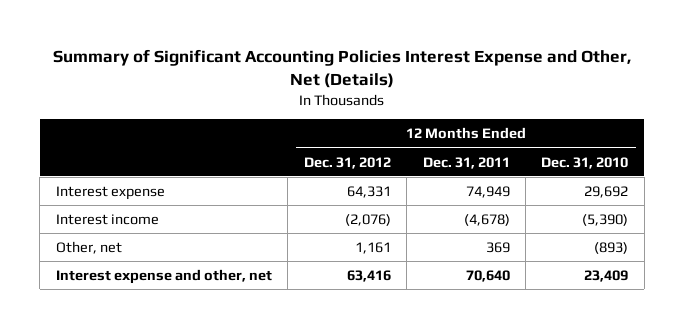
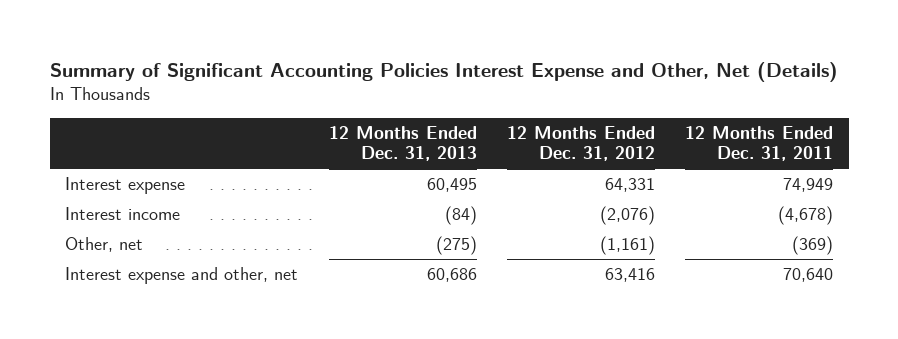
- | 12 Months Ended Dec. 31, 2012 | 12 Months Ended Dec. 31, 2011 | 12 Months Ended Dec. 31, 2010
+ | 12 Months Ended Dec. 31, 2013 | 12 Months Ended Dec. 31, 2012 | 12 Months Ended Dec. 31, 2011
- Other, net | 1,161 | 369 | (893)
+ Other, net | (275) | (1,161) | (369)

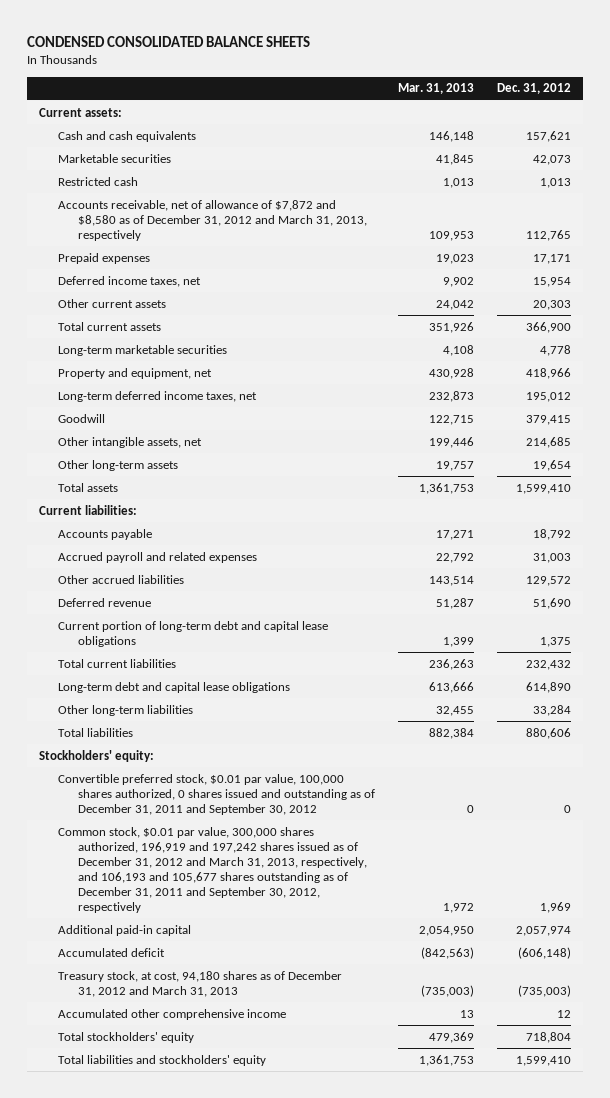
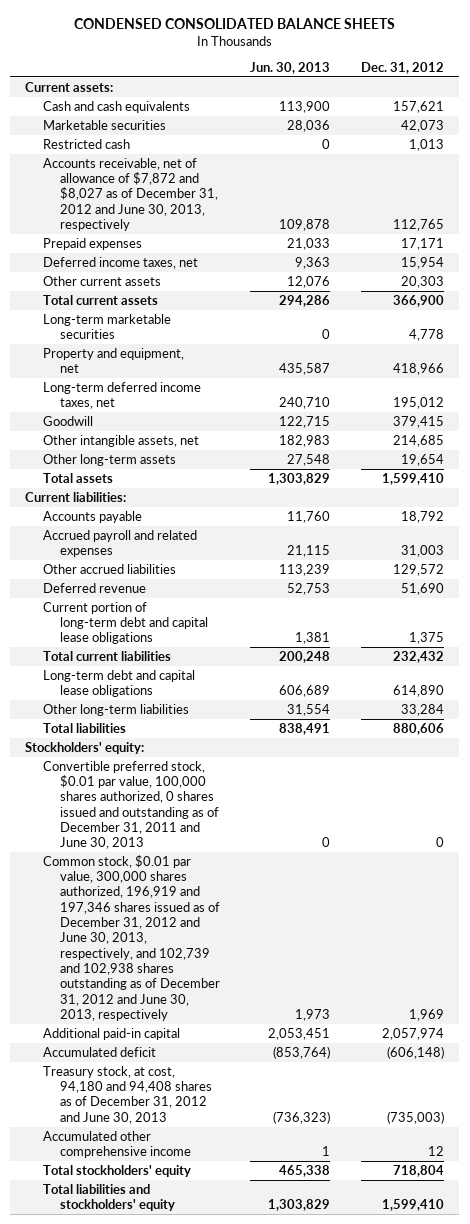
- | Mar. 31, 2013 | Dec. 31, 2012
+ | Jun. 30, 2013 | Dec. 31, 2012
- Accounts receivable, net of allowance of $7,872 and $8,580 as of December 31, 2012 and March 31, 2013, respectively | 109,953 | 112,765
+ Accounts receivable, net of allowance of $7,872 and $8,027 as of December 31, 2012 and June 30, 2013, respectively | 109,878 | 112,765
- Convertible preferred stock, $0.01 par value, 100,000 shares authorized, 0 shares issued and outstanding as of December 31, 2011 and September 30, 2012 | 0 | 0
- Common stock, $0.01 par value, 300,000 shares authorized, 196,919 and 197,242 shares issued as of December 31, 2012 and March 31, 2013, respectively, and 106,193 and 105,677 shares outstanding as of December 31, 2011 and September 30, 2012, respectively | 1,972 | 1,969
+ Convertible preferred stock, $0.01 par value, 100,000 shares authorized, 0 shares issued and outstanding as of December 31, 2011 and June 30, 2013 | 0 | 0
+ Common stock, $0.01 par value, 300,000 shares authorized, 196,919 and 197,346 shares issued as of December 31, 2012 and June 30, 2013, respectively, and 102,739 and 102,938 shares outstanding as of December 31, 2012 and June 30, 2013, respectively | 1,973 | 1,969
- Treasury stock, at cost, 94,180 shares as of December 31, 2012 and March 31, 2013 | (735,003) | (735,003)
+ Treasury stock, at cost, 94,180 and 94,408 shares as of December 31, 2012 and June 30, 2013 | (736,323) | (735,003)

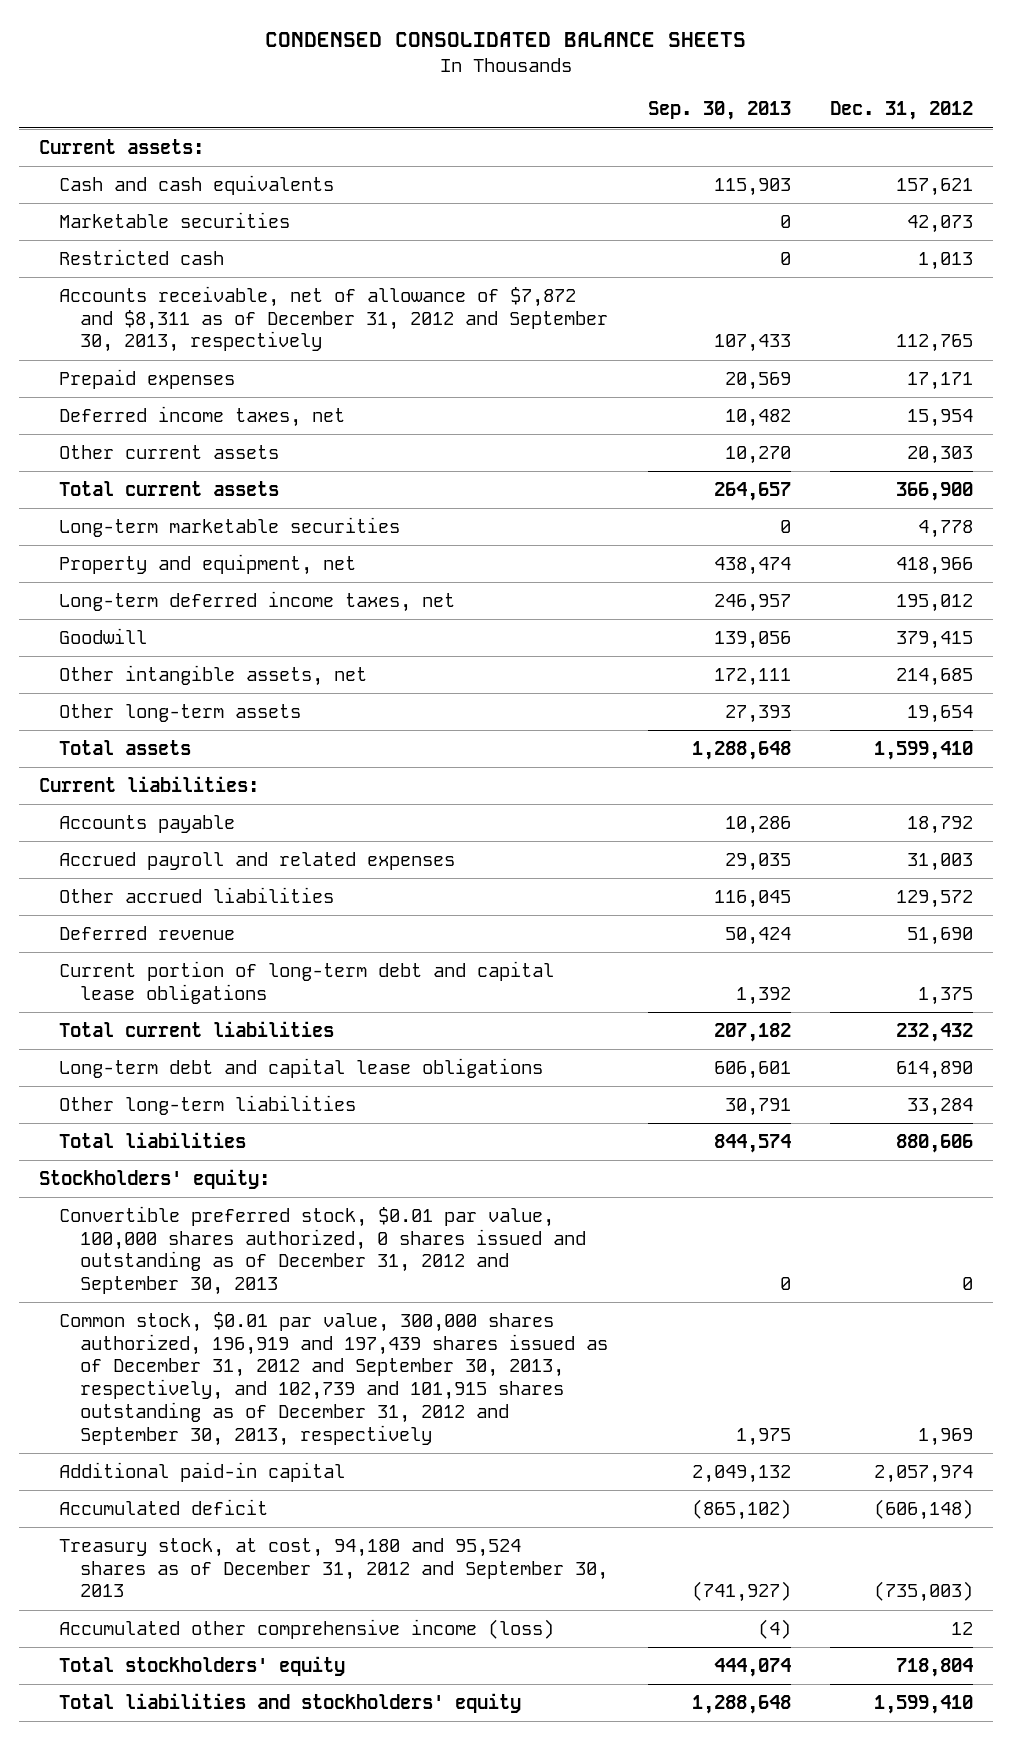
- | Jun. 30, 2013 | Dec. 31, 2012
+ | Sep. 30, 2013 | Dec. 31, 2012
- Accounts receivable, net of allowance of $7,872 and $8,027 as of December 31, 2012 and June 30, 2013, respectively | 109,878 | 112,765
+ Accounts receivable, net of allowance of $7,872 and $8,311 as of December 31, 2012 and September 30, 2013, respectively | 107,433 | 112,765
- Convertible preferred stock, $0.01 par value, 100,000 shares authorized, 0 shares issued and outstanding as of December 31, 2011 and June 30, 2013 | 0 | 0
- Common stock, $0.01 par value, 300,000 shares authorized, 196,919 and 197,346 shares issued as of December 31, 2012 and June 30, 2013, respectively, and 102,739 and 102,938 shares outstanding as of December 31, 2012 and June 30, 2013, respectively | 1,973 | 1,969
+ Convertible preferred stock, $0.01 par value, 100,000 shares authorized, 0 shares issued and outstanding as of December 31, 2012 and September 30, 2013 | 0 | 0
+ Common stock, $0.01 par value, 300,000 shares authorized, 196,919 and 197,439 shares issued as of December 31, 2012 and September 30, 2013, respectively, and 102,739 and 101,915 shares outstanding as of December 31, 2012 and September 30, 2013, respectively | 1,975 | 1,969
- Treasury stock, at cost, 94,180 and 94,408 shares as of December 31, 2012 and June 30, 2013 | (736,323) | (735,003)
- Accumulated other comprehensive income | 1 | 12
+ Treasury stock, at cost, 94,180 and 95,524 shares as of December 31, 2012 and September 30, 2013 | (741,927) | (735,003)
+ Accumulated other comprehensive income (loss) | (4) | 12

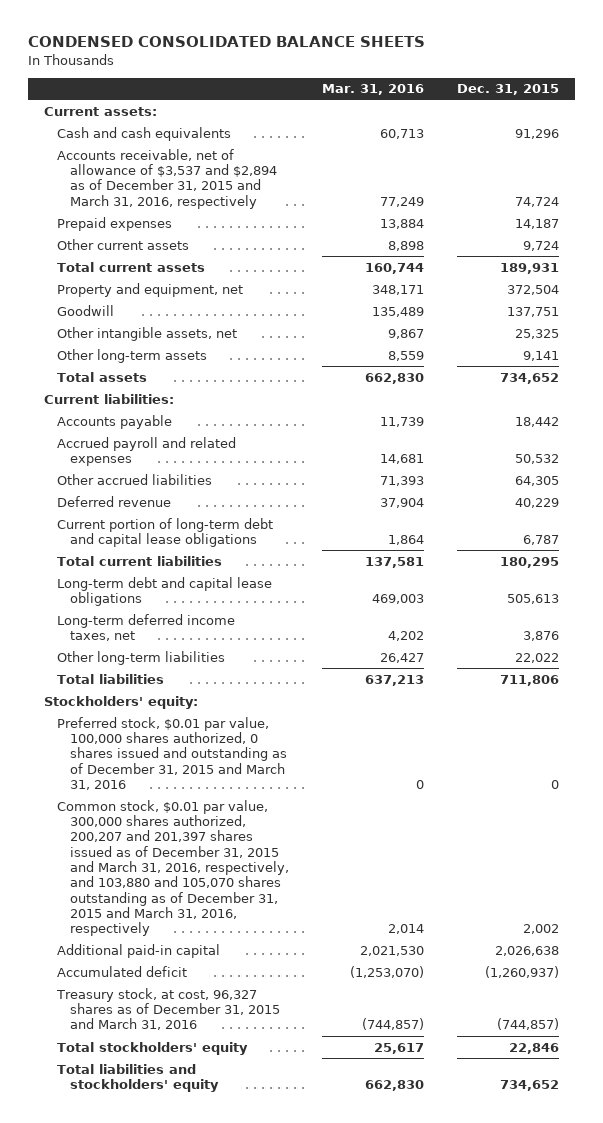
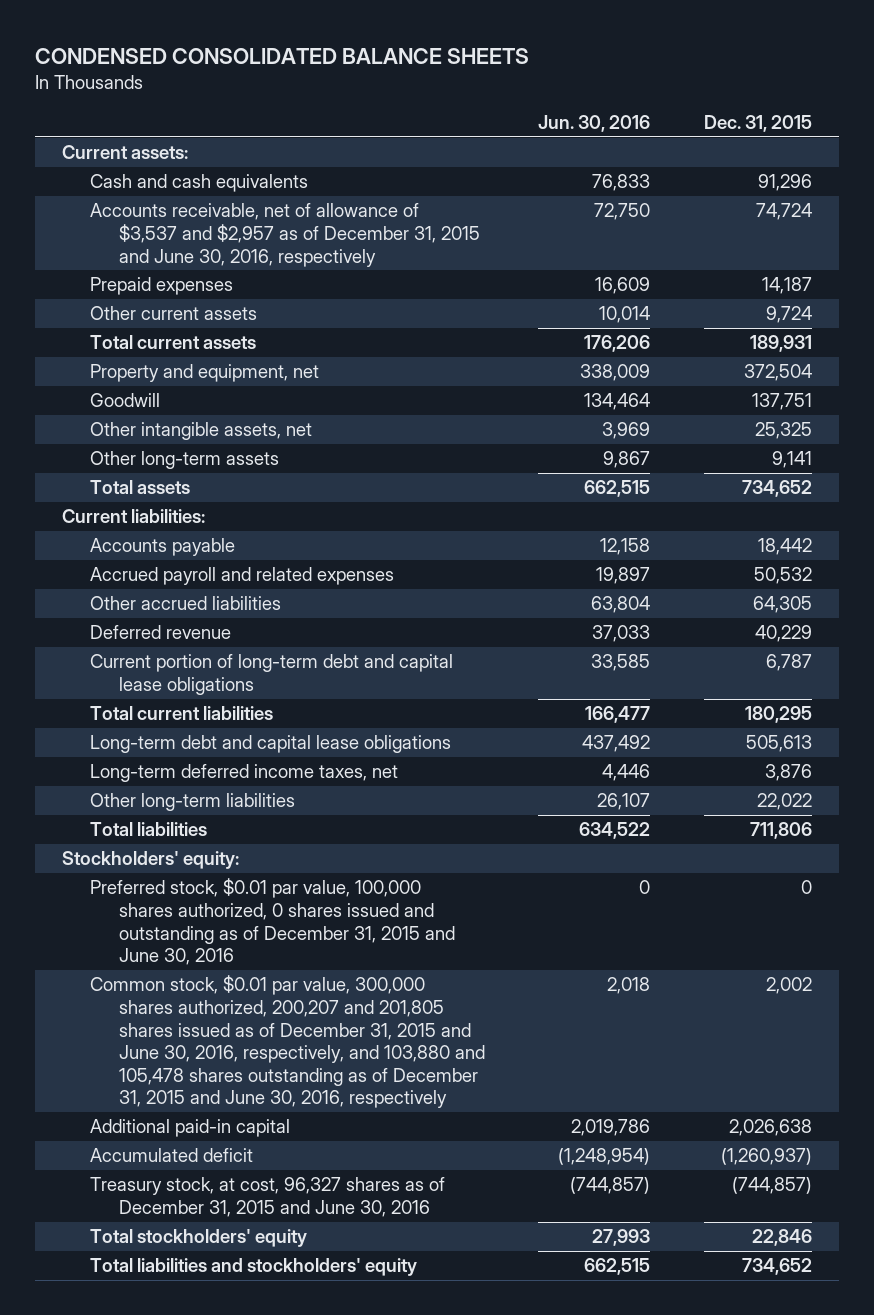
- | Mar. 31, 2016 | Dec. 31, 2015
+ | Jun. 30, 2016 | Dec. 31, 2015
- Accounts receivable, net of allowance of $3,537 and $2,894 as of December 31, 2015 and March 31, 2016, respectively | 77,249 | 74,724
+ Accounts receivable, net of allowance of $3,537 and $2,957 as of December 31, 2015 and June 30, 2016, respectively | 72,750 | 74,724
- Preferred stock, $0.01 par value, 100,000 shares authorized, 0 shares issued and outstanding as of December 31, 2015 and March 31, 2016 | 0 | 0
- Common stock, $0.01 par value, 300,000 shares authorized, 200,207 and 201,397 shares issued as of December 31, 2015 and March 31, 2016, respectively, and 103,880 and 105,070 shares outstanding as of December 31, 2015 and March 31, 2016, respectively | 2,014 | 2,002
+ Preferred stock, $0.01 par value, 100,000 shares authorized, 0 shares issued and outstanding as of December 31, 2015 and June 30, 2016 | 0 | 0
+ Common stock, $0.01 par value, 300,000 shares authorized, 200,207 and 201,805 shares issued as of December 31, 2015 and June 30, 2016, respectively, and 103,880 and 105,478 shares outstanding as of December 31, 2015 and June 30, 2016, respectively | 2,018 | 2,002
- Treasury stock, at cost, 96,327 shares as of December 31, 2015 and March 31, 2016 | (744,857) | (744,857)
+ Treasury stock, at cost, 96,327 shares as of December 31, 2015 and June 30, 2016 | (744,857) | (744,857)

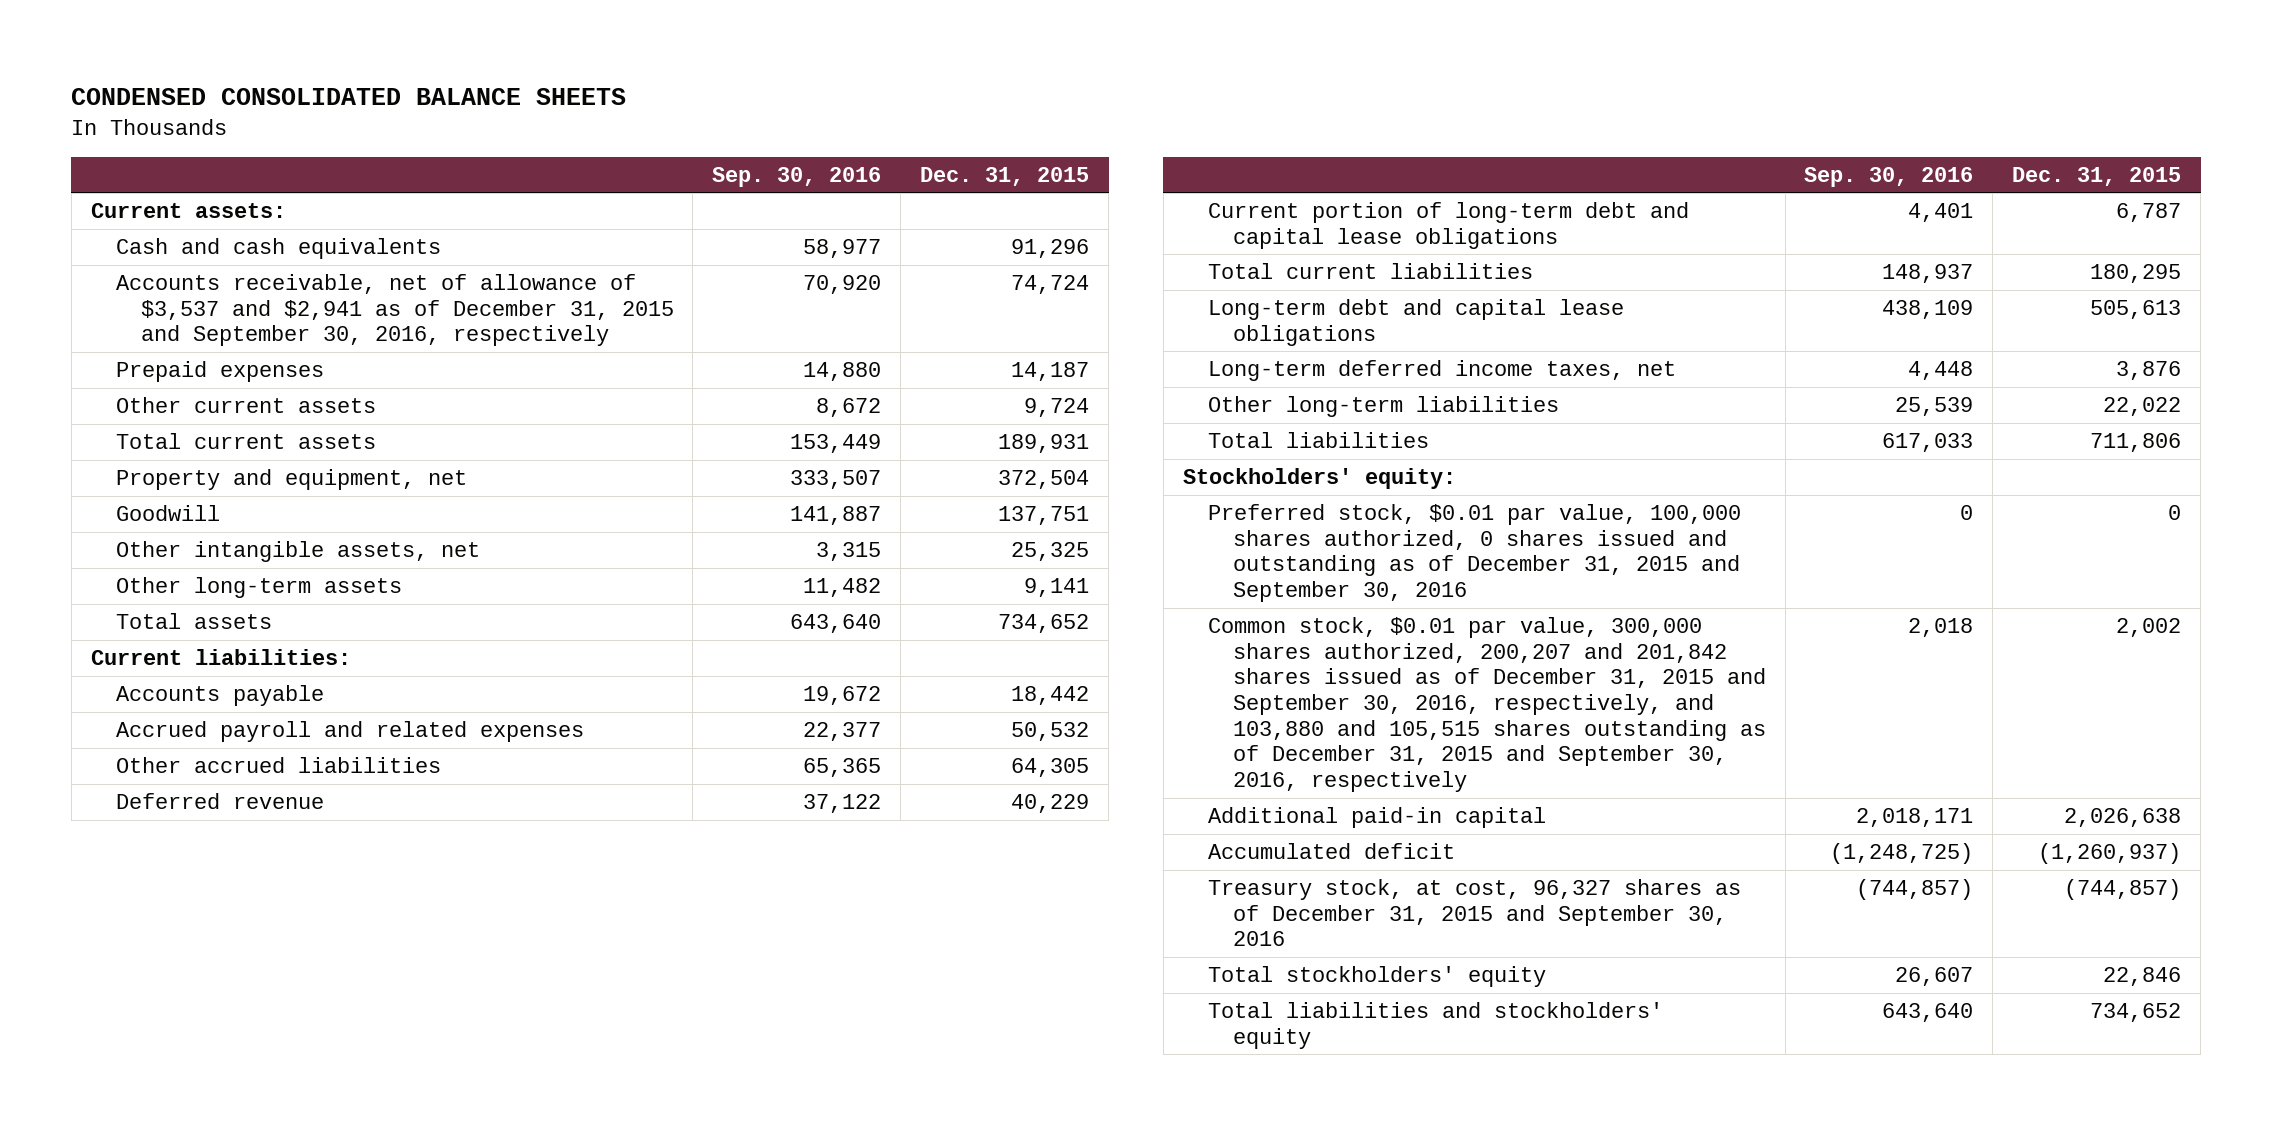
- | Jun. 30, 2016 | Dec. 31, 2015
+ | Sep. 30, 2016 | Dec. 31, 2015
- Accounts receivable, net of allowance of $3,537 and $2,957 as of December 31, 2015 and June 30, 2016, respectively | 72,750 | 74,724
+ Accounts receivable, net of allowance of $3,537 and $2,941 as of December 31, 2015 and September 30, 2016, respectively | 70,920 | 74,724
- Preferred stock, $0.01 par value, 100,000 shares authorized, 0 shares issued and outstanding as of December 31, 2015 and June 30, 2016 | 0 | 0
- Common stock, $0.01 par value, 300,000 shares authorized, 200,207 and 201,805 shares issued as of December 31, 2015 and June 30, 2016, respectively, and 103,880 and 105,478 shares outstanding as of December 31, 2015 and June 30, 2016, respectively | 2,018 | 2,002
+ Preferred stock, $0.01 par value, 100,000 shares authorized, 0 shares issued and outstanding as of December 31, 2015 and September 30, 2016 | 0 | 0
+ Common stock, $0.01 par value, 300,000 shares authorized, 200,207 and 201,842 shares issued as of December 31, 2015 and September 30, 2016, respectively, and 103,880 and 105,515 shares outstanding as of December 31, 2015 and September 30, 2016, respectively | 2,018 | 2,002
- Treasury stock, at cost, 96,327 shares as of December 31, 2015 and June 30, 2016 | (744,857) | (744,857)
+ Treasury stock, at cost, 96,327 shares as of December 31, 2015 and September 30, 2016 | (744,857) | (744,857)

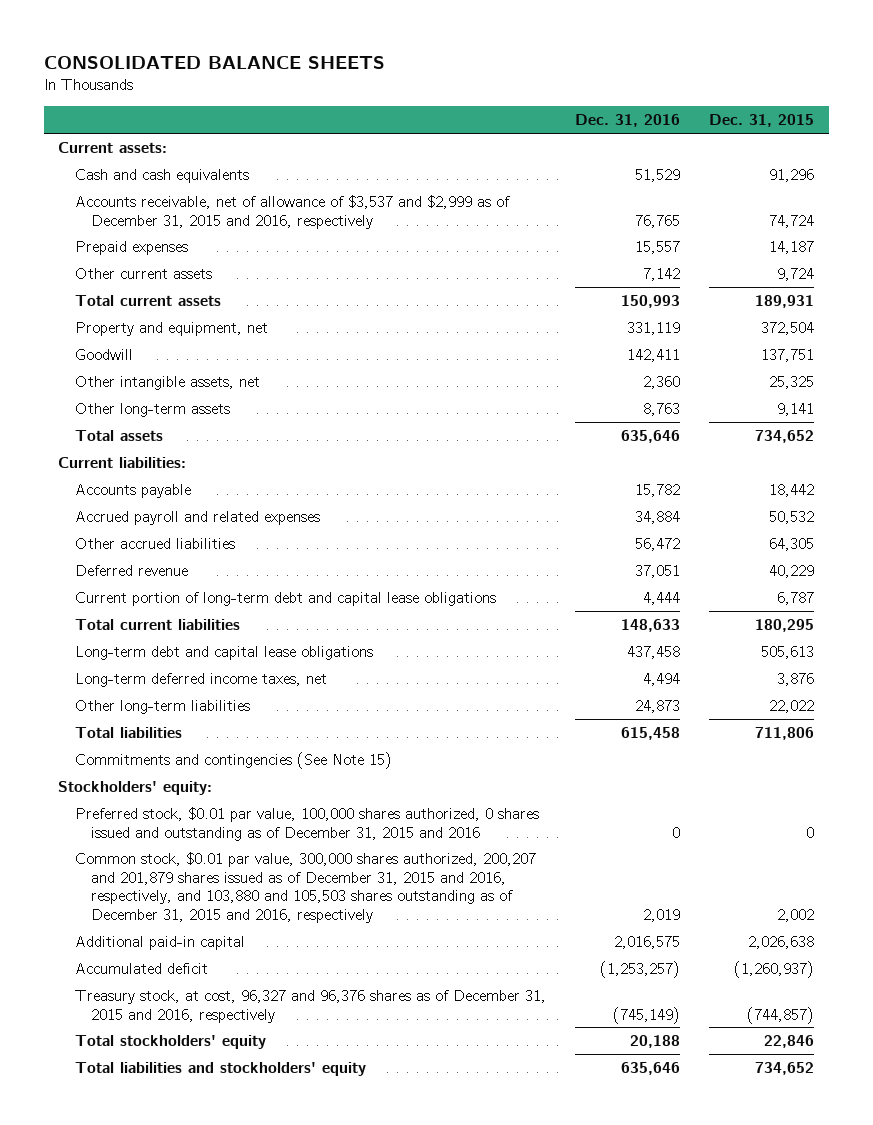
- CONDENSED CONSOLIDATED BALANCE SHEETS
+ CONSOLIDATED BALANCE SHEETS
- | Sep. 30, 2016 | Dec. 31, 2015
+ | Dec. 31, 2016 | Dec. 31, 2015
- Accounts receivable, net of allowance of $3,537 and $2,941 as of December 31, 2015 and September 30, 2016, respectively | 70,920 | 74,724
+ Accounts receivable, net of allowance of $3,537 and $2,999 as of December 31, 2015 and 2016, respectively | 76,765 | 74,724
+ Commitments and contingencies (See Note 15)
- Preferred stock, $0.01 par value, 100,000 shares authorized, 0 shares issued and outstanding as of December 31, 2015 and September 30, 2016 | 0 | 0
- Common stock, $0.01 par value, 300,000 shares authorized, 200,207 and 201,842 shares issued as of December 31, 2015 and September 30, 2016, respectively, and 103,880 and 105,515 shares outstanding as of December 31, 2015 and September 30, 2016, respectively | 2,018 | 2,002
+ Preferred stock, $0.01 par value, 100,000 shares authorized, 0 shares issued and outstanding as of December 31, 2015 and 2016 | 0 | 0
+ Common stock, $0.01 par value, 300,000 shares authorized, 200,207 and 201,879 shares issued as of December 31, 2015 and 2016, respectively, and 103,880 and 105,503 shares outstanding as of December 31, 2015 and 2016, respectively | 2,019 | 2,002
- Treasury stock, at cost, 96,327 shares as of December 31, 2015 and September 30, 2016 | (744,857) | (744,857)
+ Treasury stock, at cost, 96,327 and 96,376 shares as of December 31, 2015 and 2016, respectively | (745,149) | (744,857)

